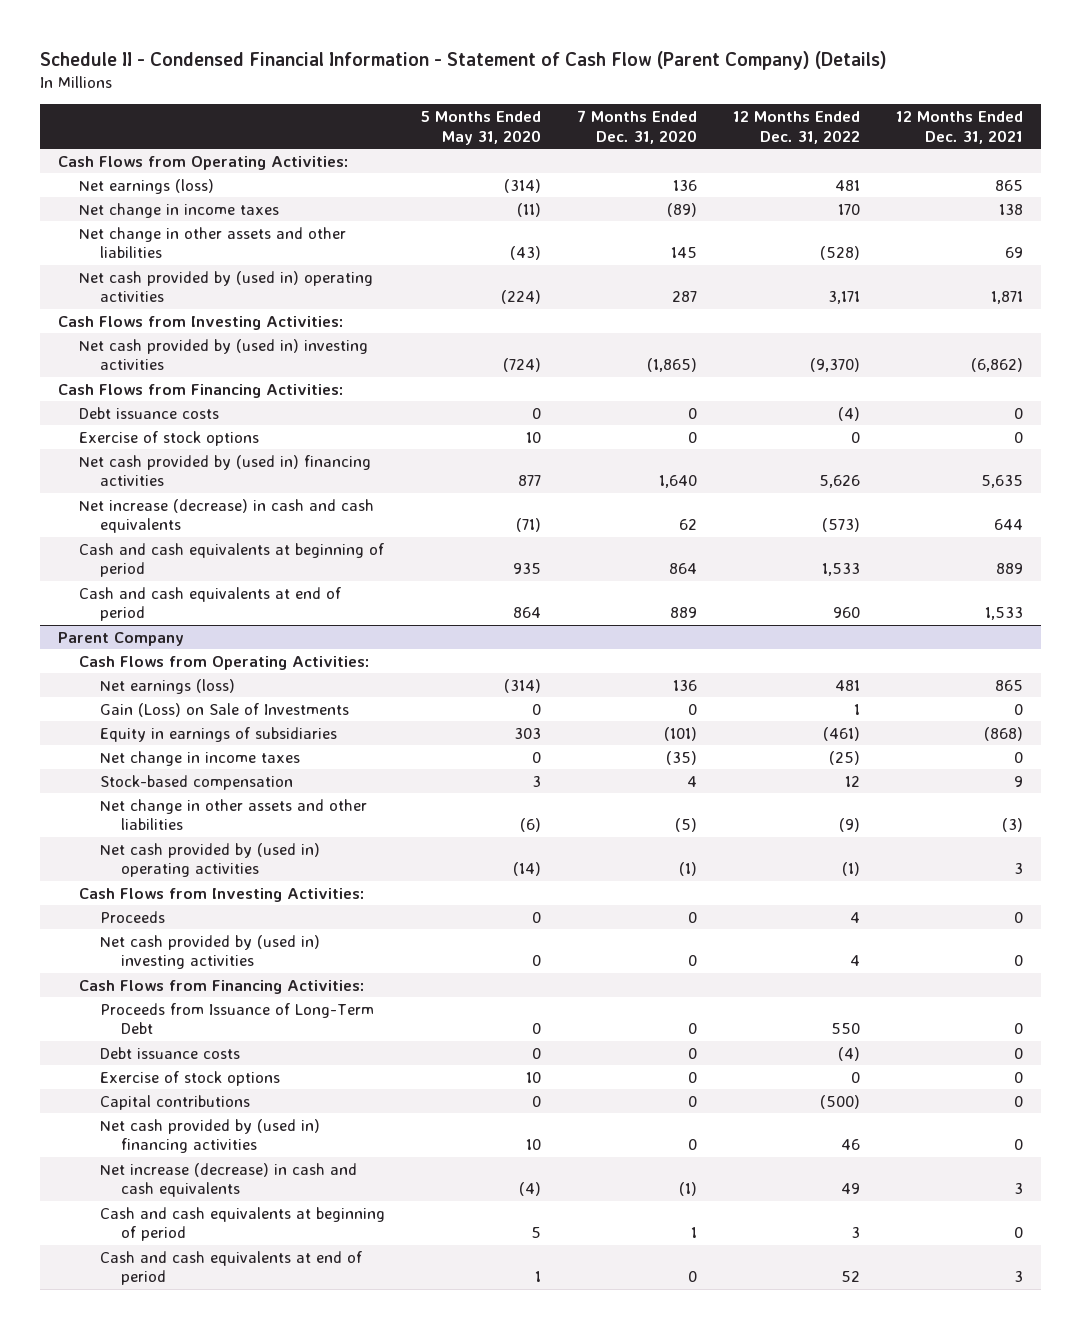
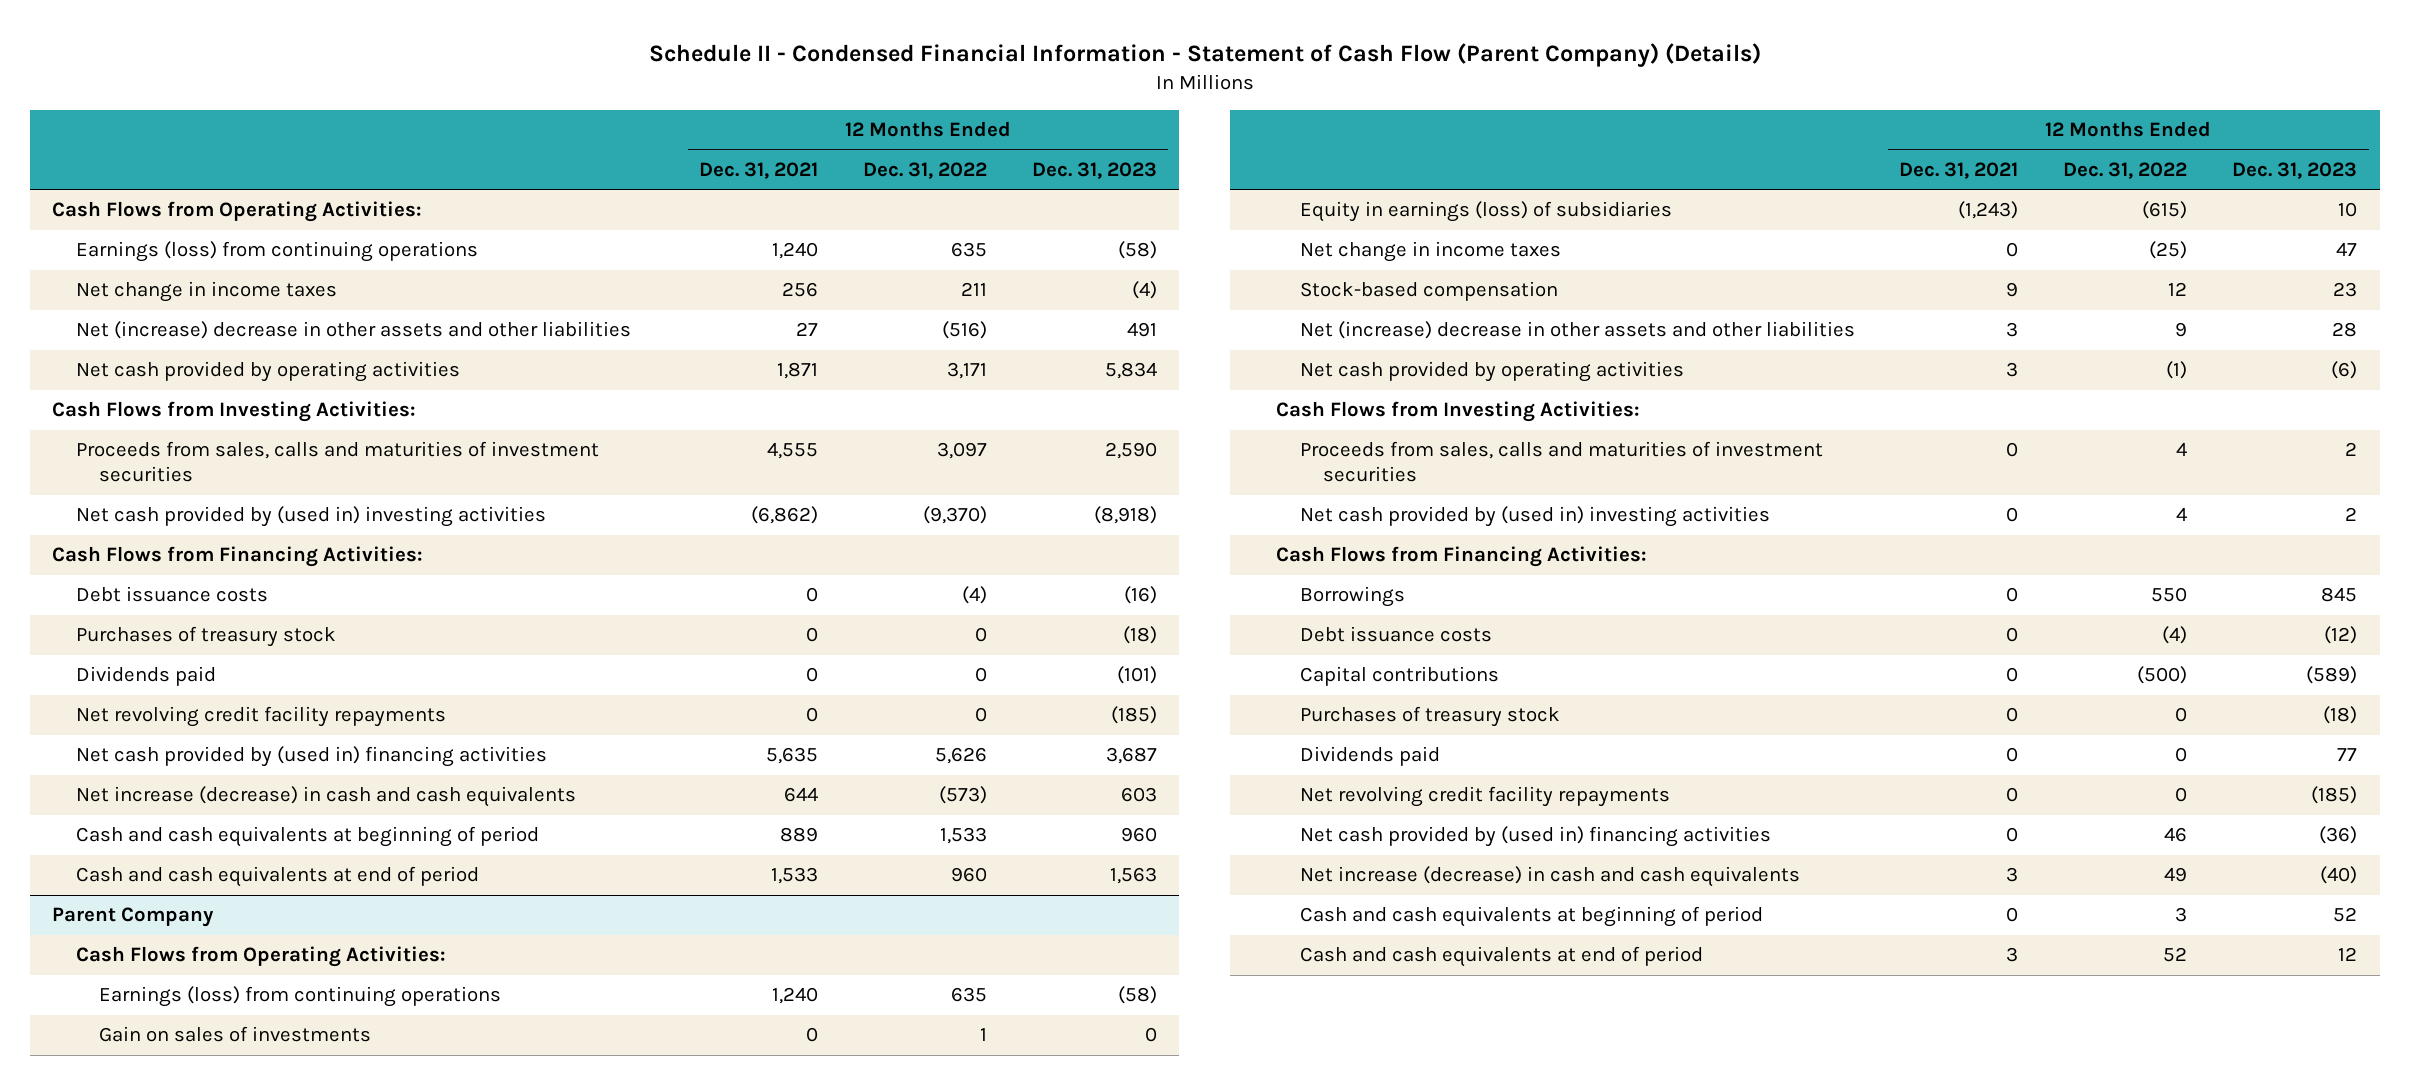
- | 5 Months Ended May 31, 2020 | 7 Months Ended Dec. 31, 2020 | 12 Months Ended Dec. 31, 2022 | 12 Months Ended Dec. 31, 2021
+ | 12 Months Ended Dec. 31, 2021 | 12 Months Ended Dec. 31, 2022 | 12 Months Ended Dec. 31, 2023
- Net earnings (loss) | (314) | 136 | 481 | 865
- Net change in income taxes | (11) | (89) | 170 | 138
- Net change in other assets and other liabilities | (43) | 145 | (528) | 69
- Net cash provided by (used in) operating activities | (224) | 287 | 3,171 | 1,871
+ Earnings (loss) from continuing operations | 1,240 | 635 | (58)
+ Net change in income taxes | 256 | 211 | (4)
+ Net (increase) decrease in other assets and other liabilities | 27 | (516) | 491
+ Net cash provided by operating activities | 1,871 | 3,171 | 5,834
+ Proceeds from sales, calls and maturities of investment securities | 4,555 | 3,097 | 2,590
- Exercise of stock options | 10 | 0 | 0 | 0
+ Purchases of treasury stock | 0 | 0 | (18)
+ Dividends paid | 0 | 0 | (101)
+ Net revolving credit facility repayments | 0 | 0 | (185)
@ Parent Company
- Net earnings (loss) | (314) | 136 | 481 | 865
- Gain (Loss) on Sale of Investments | 0 | 0 | 1 | 0
- Equity in earnings of subsidiaries | 303 | (101) | (461) | (868)
+ Earnings (loss) from continuing operations | 1,240 | 635 | (58)
+ Gain on sales of investments | 0 | 1 | 0
+ Equity in earnings (loss) of subsidiaries | (1,243) | (615) | 10
- Net change in other assets and other liabilities | (6) | (5) | (9) | (3)
- Net cash provided by (used in) operating activities | (14) | (1) | (1) | 3
+ Net (increase) decrease in other assets and other liabilities | 3 | 9 | 28
+ Net cash provided by operating activities | 3 | (1) | (6)
- Proceeds | 0 | 0 | 4 | 0
+ Proceeds from sales, calls and maturities of investment securities | 0 | 4 | 2
- Proceeds from Issuance of Long-Term Debt | 0 | 0 | 550 | 0
+ Borrowings | 0 | 550 | 845
- Exercise of stock options | 10 | 0 | 0 | 0
+ Purchases of treasury stock | 0 | 0 | (18)
+ Dividends paid | 0 | 0 | 77
+ Net revolving credit facility repayments | 0 | 0 | (185)

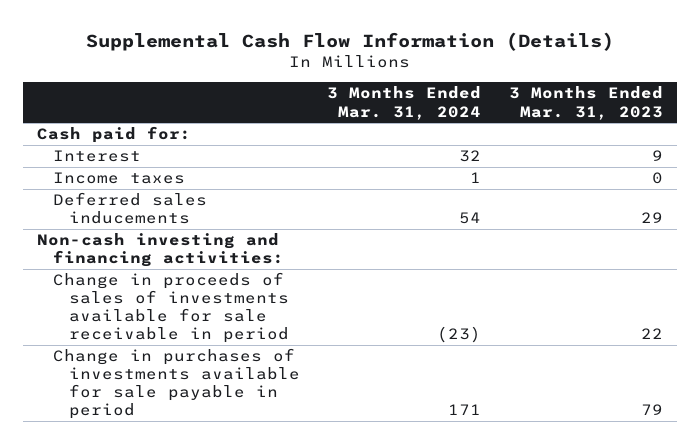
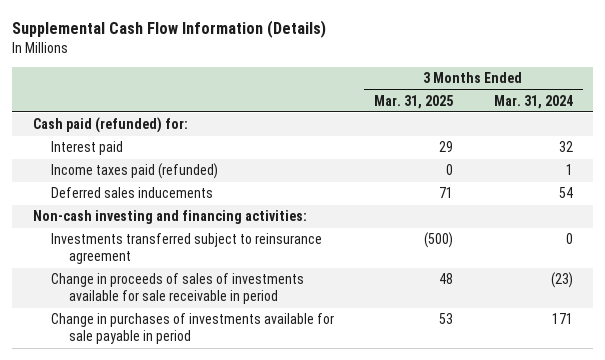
- | 3 Months Ended Mar. 31, 2024 | 3 Months Ended Mar. 31, 2023
+ | 3 Months Ended Mar. 31, 2025 | 3 Months Ended Mar. 31, 2024
- Cash paid for:
- Interest | 32 | 9
- Income taxes | 1 | 0
+ Cash paid (refunded) for:
+ Interest paid | 29 | 32
+ Income taxes paid (refunded) | 0 | 1
+ Investments transferred subject to reinsurance agreement | (500) | 0

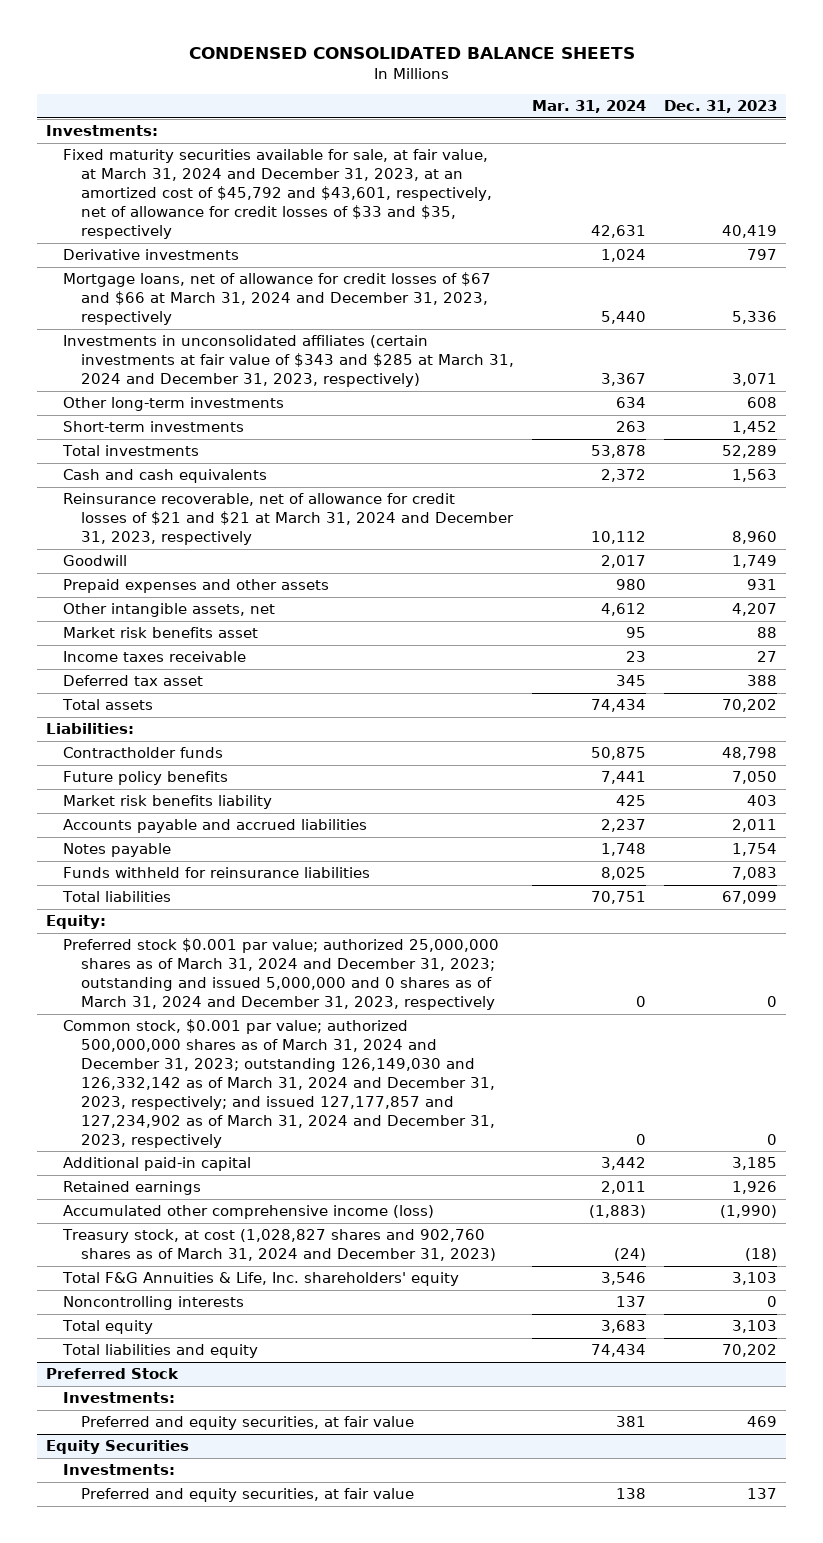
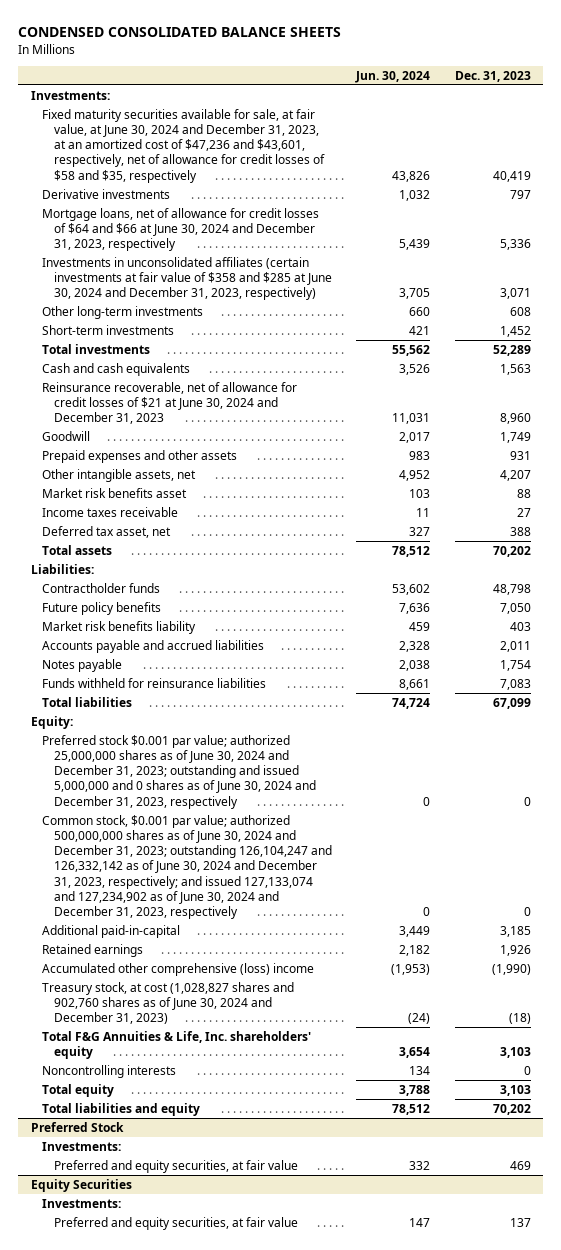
- | Mar. 31, 2024 | Dec. 31, 2023
+ | Jun. 30, 2024 | Dec. 31, 2023
- Fixed maturity securities available for sale, at fair value, at March 31, 2024 and December 31, 2023, at an amortized cost of $45,792 and $43,601, respectively, net of allowance for credit losses of $33 and $35, respectively | 42,631 | 40,419
+ Fixed maturity securities available for sale, at fair value, at June 30, 2024 and December 31, 2023, at an amortized cost of $47,236 and $43,601, respectively, net of allowance for credit losses of $58 and $35, respectively | 43,826 | 40,419
- Mortgage loans, net of allowance for credit losses of $67 and $66 at March 31, 2024 and December 31, 2023, respectively | 5,440 | 5,336
- Investments in unconsolidated affiliates (certain investments at fair value of $343 and $285 at March 31, 2024 and December 31, 2023, respectively) | 3,367 | 3,071
+ Mortgage loans, net of allowance for credit losses of $64 and $66 at June 30, 2024 and December 31, 2023, respectively | 5,439 | 5,336
+ Investments in unconsolidated affiliates (certain investments at fair value of $358 and $285 at June 30, 2024 and December 31, 2023, respectively) | 3,705 | 3,071
- Reinsurance recoverable, net of allowance for credit losses of $21 and $21 at March 31, 2024 and December 31, 2023, respectively | 10,112 | 8,960
+ Reinsurance recoverable, net of allowance for credit losses of $21 at June 30, 2024 and December 31, 2023 | 11,031 | 8,960
- Deferred tax asset | 345 | 388
+ Deferred tax asset, net | 327 | 388
- Preferred stock $0.001 par value; authorized 25,000,000 shares as of March 31, 2024 and December 31, 2023; outstanding and issued 5,000,000 and 0 shares as of March 31, 2024 and December 31, 2023, respectively | 0 | 0
- Common stock, $0.001 par value; authorized 500,000,000 shares as of March 31, 2024 and December 31, 2023; outstanding 126,149,030 and 126,332,142 as of March 31, 2024 and December 31, 2023, respectively; and issued 127,177,857 and 127,234,902 as of March 31, 2024 and December 31, 2023, respectively | 0 | 0
- Additional paid-in capital | 3,442 | 3,185
+ Preferred stock $0.001 par value; authorized 25,000,000 shares as of June 30, 2024 and December 31, 2023; outstanding and issued 5,000,000 and 0 shares as of June 30, 2024 and December 31, 2023, respectively | 0 | 0
+ Common stock, $0.001 par value; authorized 500,000,000 shares as of June 30, 2024 and December 31, 2023; outstanding 126,104,247 and 126,332,142 as of June 30, 2024 and December 31, 2023, respectively; and issued 127,133,074 and 127,234,902 as of June 30, 2024 and December 31, 2023, respectively | 0 | 0
+ Additional paid-in-capital | 3,449 | 3,185
- Accumulated other comprehensive income (loss) | (1,883) | (1,990)
- Treasury stock, at cost (1,028,827 shares and 902,760 shares as of March 31, 2024 and December 31, 2023) | (24) | (18)
+ Accumulated other comprehensive (loss) income | (1,953) | (1,990)
+ Treasury stock, at cost (1,028,827 shares and 902,760 shares as of June 30, 2024 and December 31, 2023) | (24) | (18)

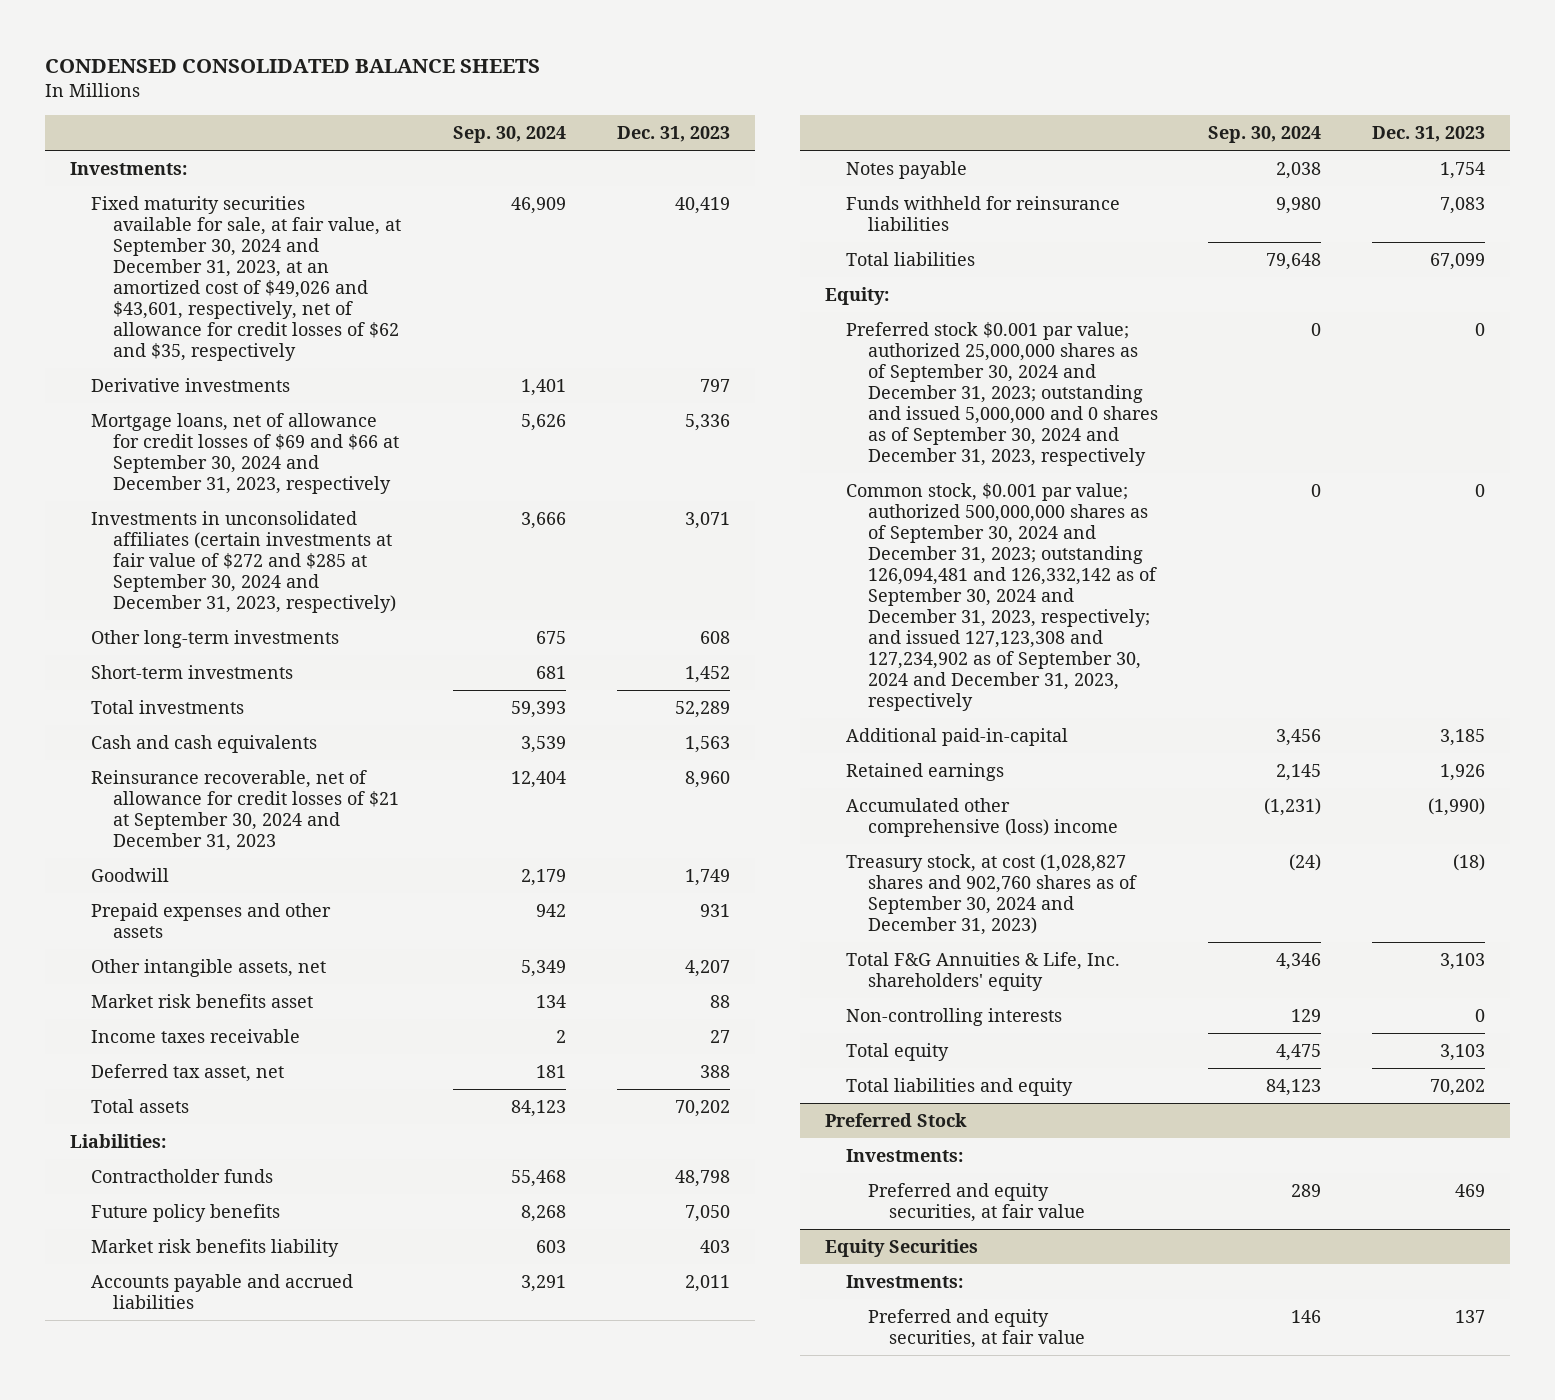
- | Jun. 30, 2024 | Dec. 31, 2023
+ | Sep. 30, 2024 | Dec. 31, 2023
- Fixed maturity securities available for sale, at fair value, at June 30, 2024 and December 31, 2023, at an amortized cost of $47,236 and $43,601, respectively, net of allowance for credit losses of $58 and $35, respectively | 43,826 | 40,419
+ Fixed maturity securities available for sale, at fair value, at September 30, 2024 and December 31, 2023, at an amortized cost of $49,026 and $43,601, respectively, net of allowance for credit losses of $62 and $35, respectively | 46,909 | 40,419
- Mortgage loans, net of allowance for credit losses of $64 and $66 at June 30, 2024 and December 31, 2023, respectively | 5,439 | 5,336
- Investments in unconsolidated affiliates (certain investments at fair value of $358 and $285 at June 30, 2024 and December 31, 2023, respectively) | 3,705 | 3,071
+ Mortgage loans, net of allowance for credit losses of $69 and $66 at September 30, 2024 and December 31, 2023, respectively | 5,626 | 5,336
+ Investments in unconsolidated affiliates (certain investments at fair value of $272 and $285 at September 30, 2024 and December 31, 2023, respectively) | 3,666 | 3,071
- Reinsurance recoverable, net of allowance for credit losses of $21 at June 30, 2024 and December 31, 2023 | 11,031 | 8,960
+ Reinsurance recoverable, net of allowance for credit losses of $21 at September 30, 2024 and December 31, 2023 | 12,404 | 8,960
- Preferred stock $0.001 par value; authorized 25,000,000 shares as of June 30, 2024 and December 31, 2023; outstanding and issued 5,000,000 and 0 shares as of June 30, 2024 and December 31, 2023, respectively | 0 | 0
- Common stock, $0.001 par value; authorized 500,000,000 shares as of June 30, 2024 and December 31, 2023; outstanding 126,104,247 and 126,332,142 as of June 30, 2024 and December 31, 2023, respectively; and issued 127,133,074 and 127,234,902 as of June 30, 2024 and December 31, 2023, respectively | 0 | 0
+ Preferred stock $0.001 par value; authorized 25,000,000 shares as of September 30, 2024 and December 31, 2023; outstanding and issued 5,000,000 and 0 shares as of September 30, 2024 and December 31, 2023, respectively | 0 | 0
+ Common stock, $0.001 par value; authorized 500,000,000 shares as of September 30, 2024 and December 31, 2023; outstanding 126,094,481 and 126,332,142 as of September 30, 2024 and December 31, 2023, respectively; and issued 127,123,308 and 127,234,902 as of September 30, 2024 and December 31, 2023, respectively | 0 | 0
- Treasury stock, at cost (1,028,827 shares and 902,760 shares as of June 30, 2024 and December 31, 2023) | (24) | (18)
+ Treasury stock, at cost (1,028,827 shares and 902,760 shares as of September 30, 2024 and December 31, 2023) | (24) | (18)
- Noncontrolling interests | 134 | 0
+ Non-controlling interests | 129 | 0

